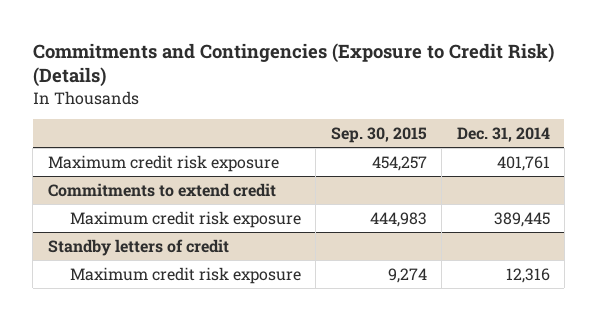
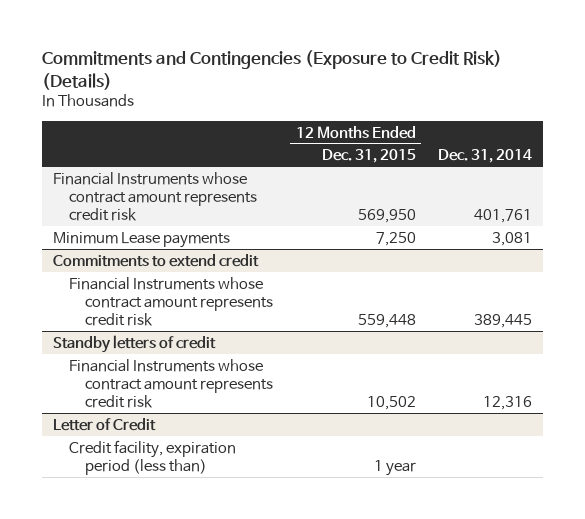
- | Sep. 30, 2015 | Dec. 31, 2014
+ | 12 Months Ended Dec. 31, 2015 | Dec. 31, 2014
- Maximum credit risk exposure | 454,257 | 401,761
+ Financial Instruments whose contract amount represents credit risk | 569,950 | 401,761
+ Minimum Lease payments | 7,250 | 3,081
@ Commitments to extend credit
- Maximum credit risk exposure | 444,983 | 389,445
+ Financial Instruments whose contract amount represents credit risk | 559,448 | 389,445
@ Standby letters of credit
- Maximum credit risk exposure | 9,274 | 12,316
+ Financial Instruments whose contract amount represents credit risk | 10,502 | 12,316
+ Letter of Credit
+ Credit facility, expiration period (less than) | 1 year |

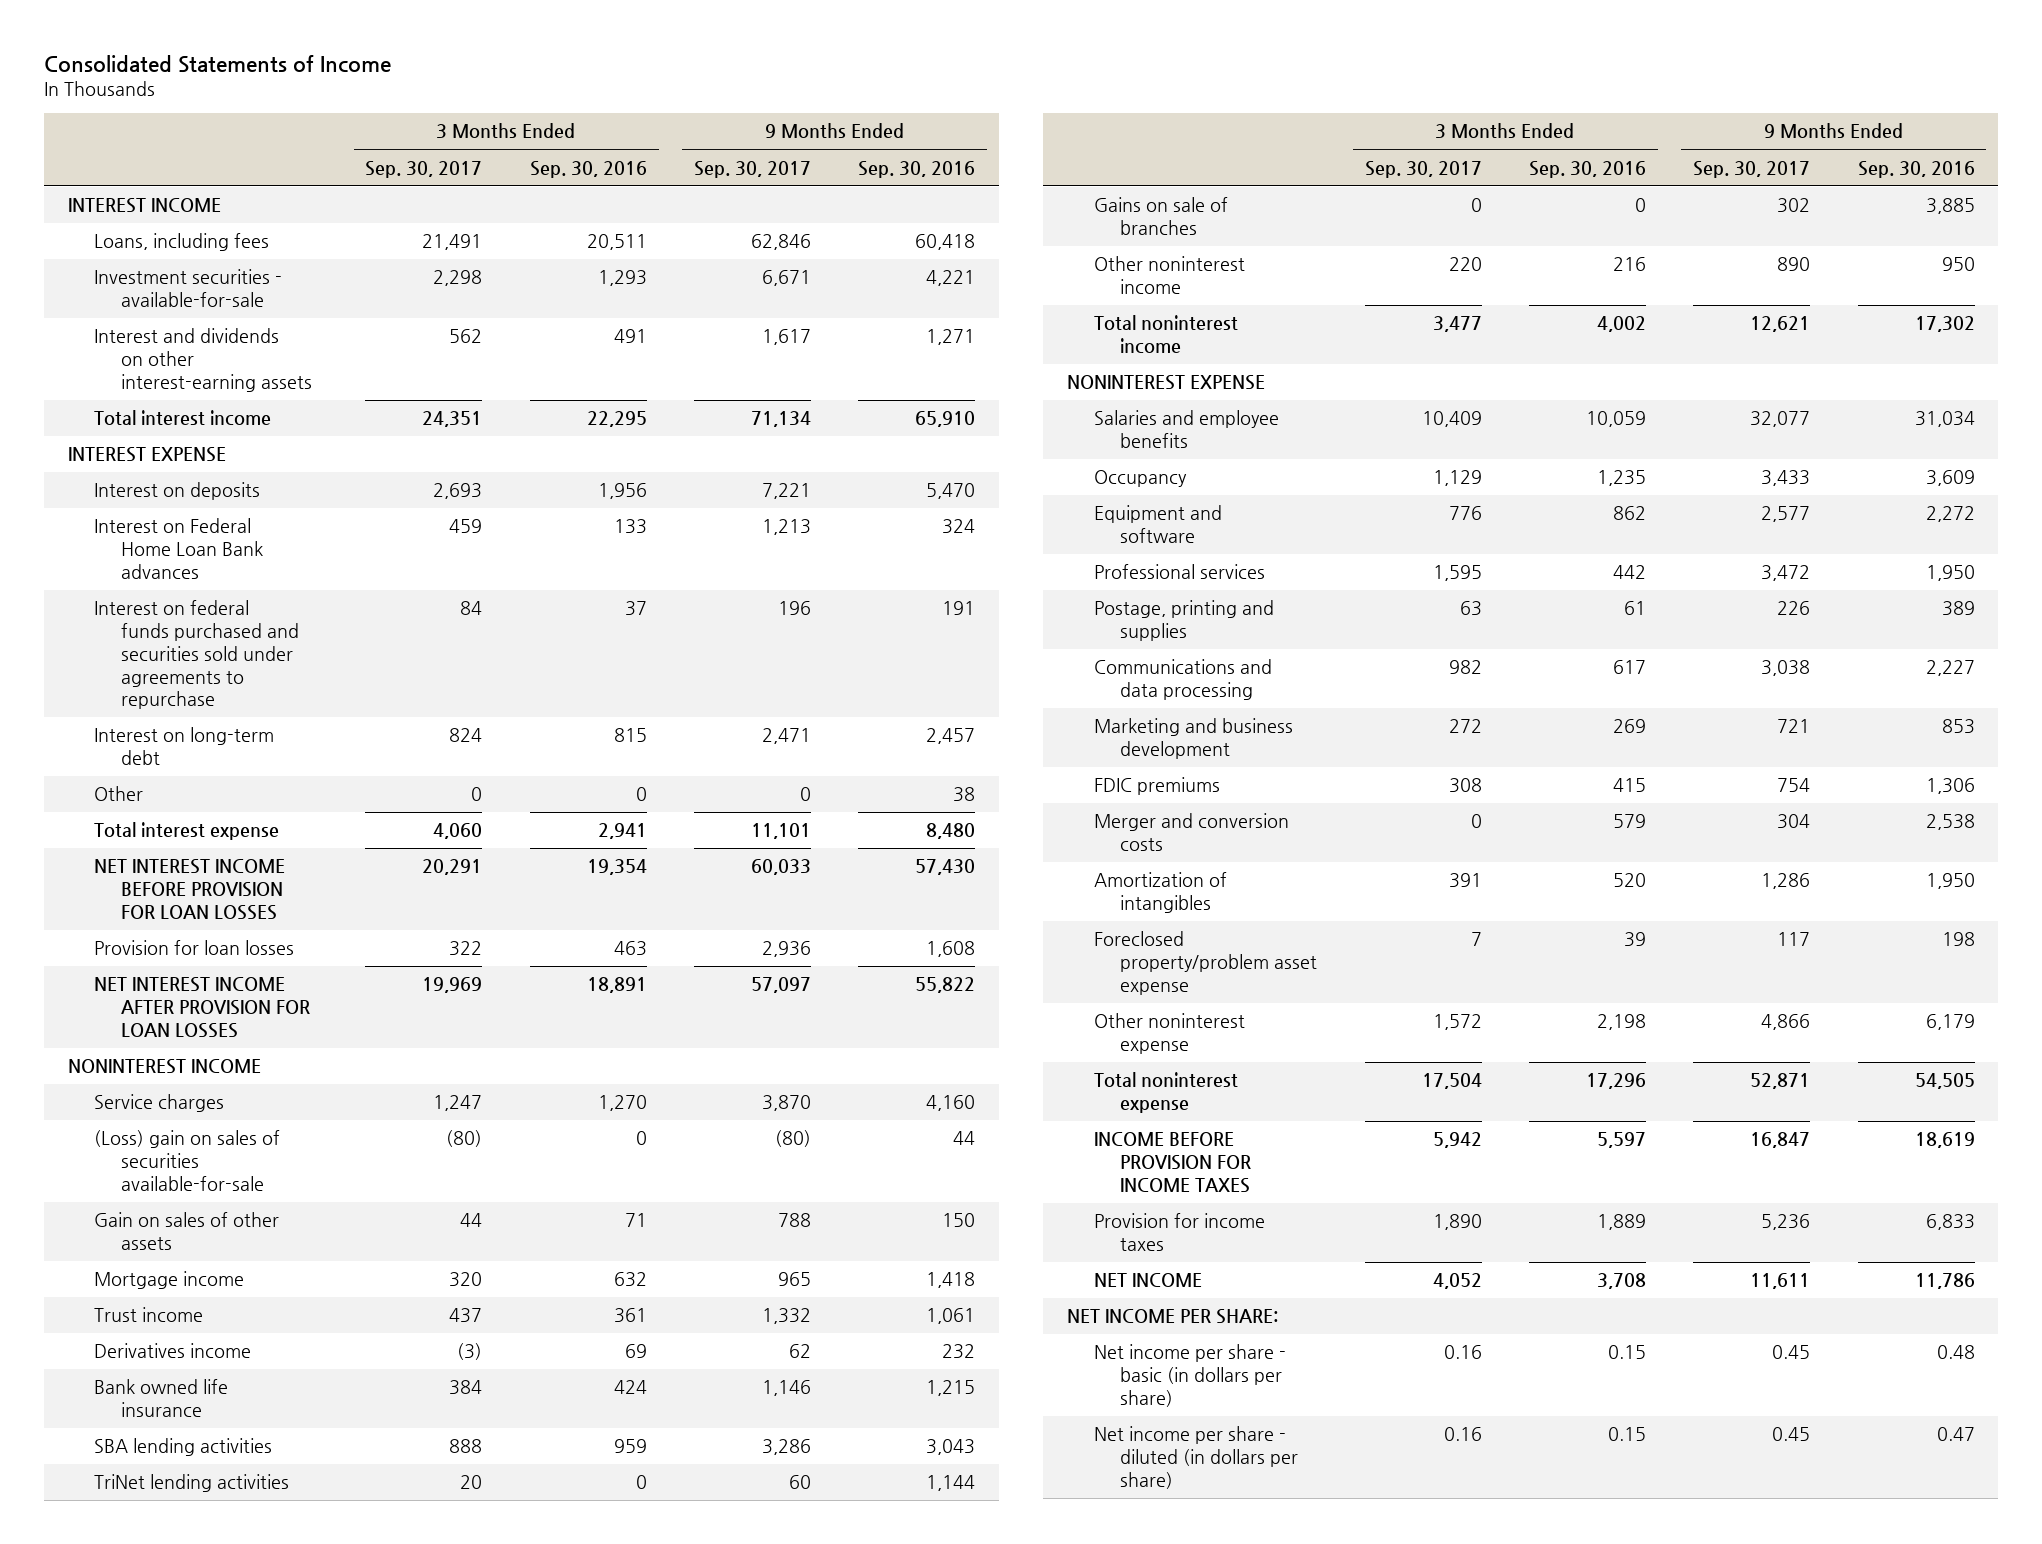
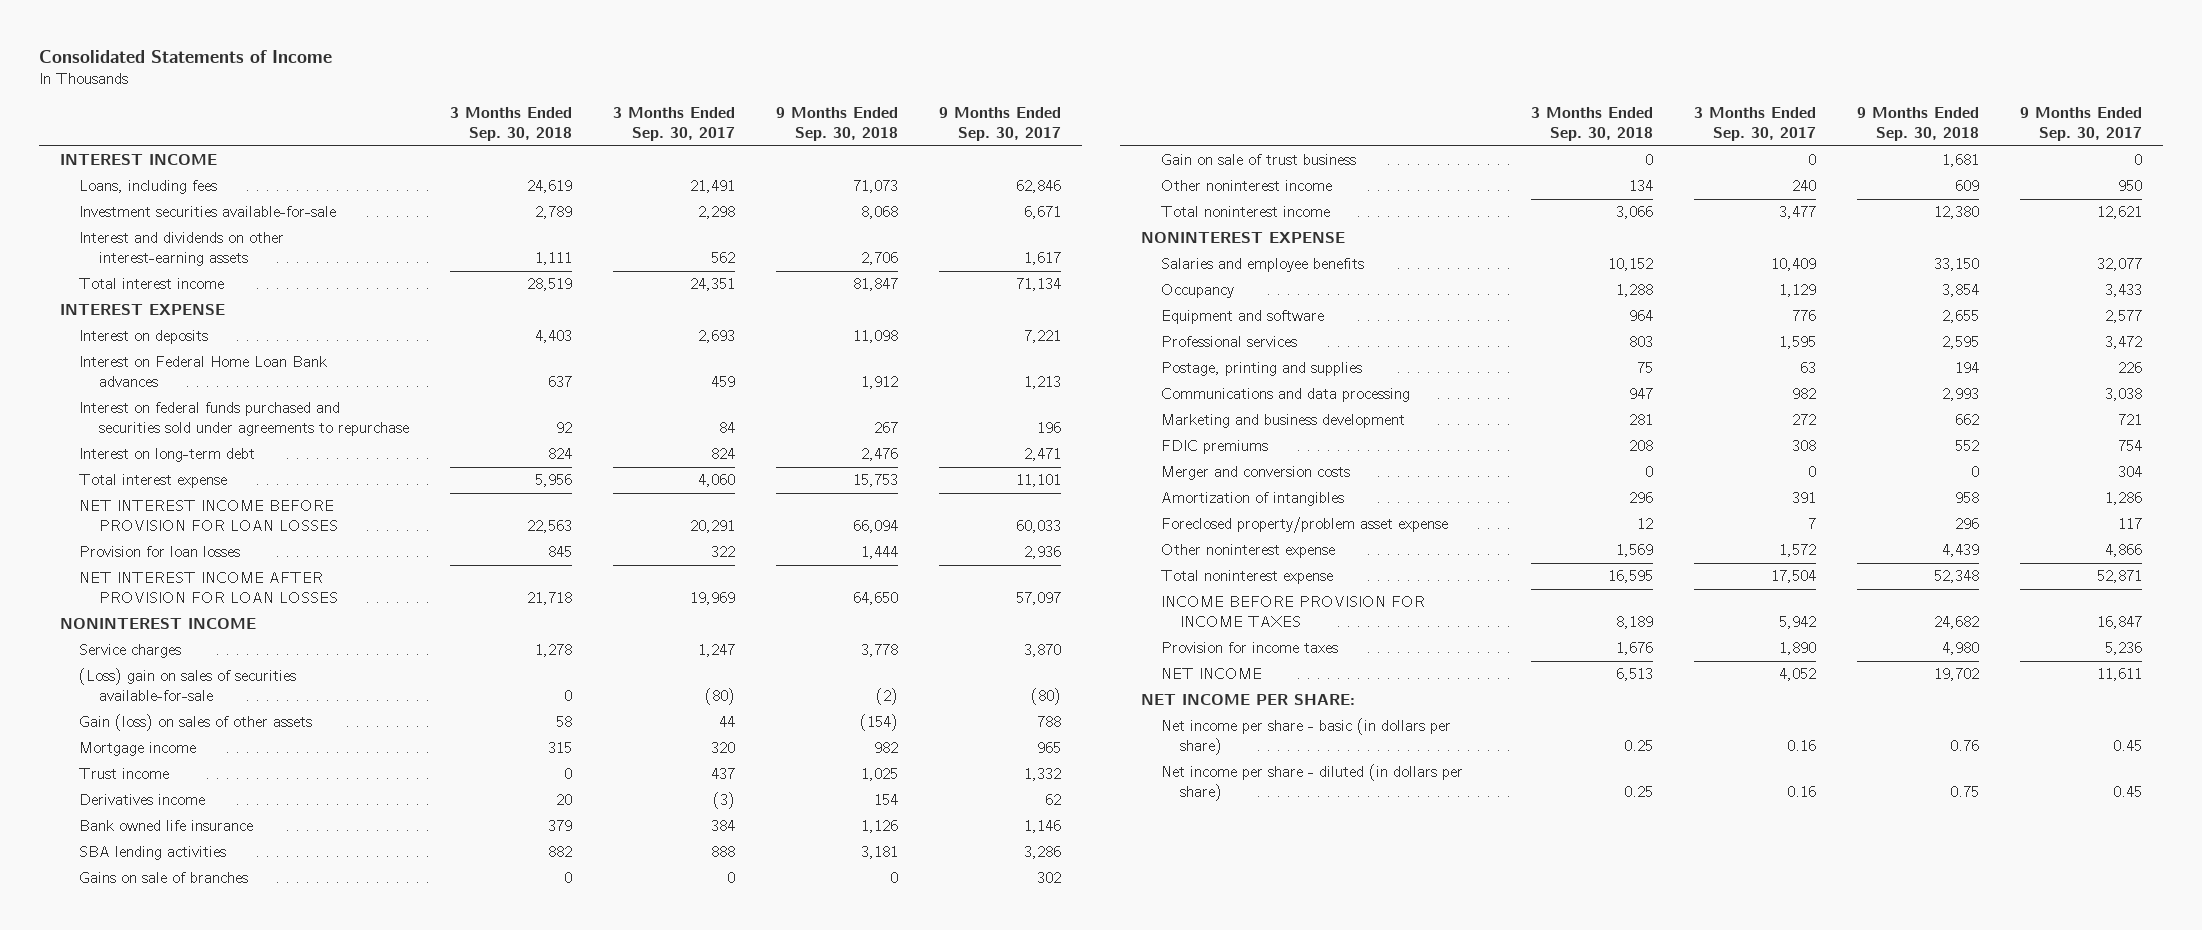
- | 3 Months Ended Sep. 30, 2017 | 3 Months Ended Sep. 30, 2016 | 9 Months Ended Sep. 30, 2017 | 9 Months Ended Sep. 30, 2016
+ | 3 Months Ended Sep. 30, 2018 | 3 Months Ended Sep. 30, 2017 | 9 Months Ended Sep. 30, 2018 | 9 Months Ended Sep. 30, 2017
- Investment securities - available-for-sale | 2,298 | 1,293 | 6,671 | 4,221
+ Investment securities available-for-sale | 2,789 | 2,298 | 8,068 | 6,671
- Other | 0 | 0 | 0 | 38
- Gain on sales of other assets | 44 | 71 | 788 | 150
+ Gain (loss) on sales of other assets | 58 | 44 | (154) | 788
- TriNet lending activities | 20 | 0 | 60 | 1,144
- Other noninterest income | 220 | 216 | 890 | 950
+ Gain on sale of trust business | 0 | 0 | 1,681 | 0
+ Other noninterest income | 134 | 240 | 609 | 950

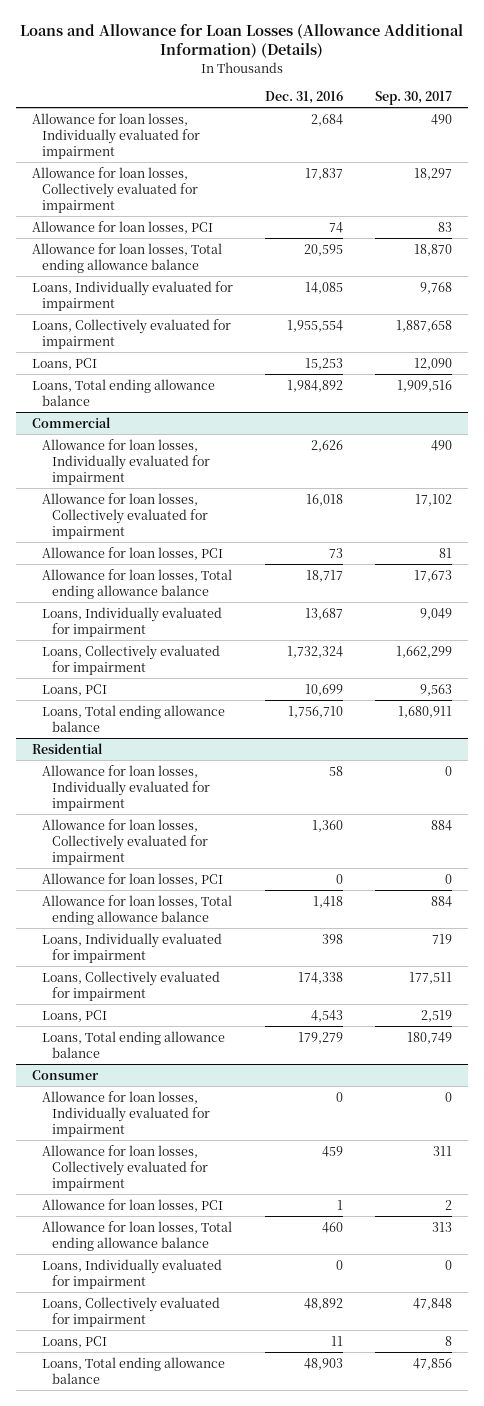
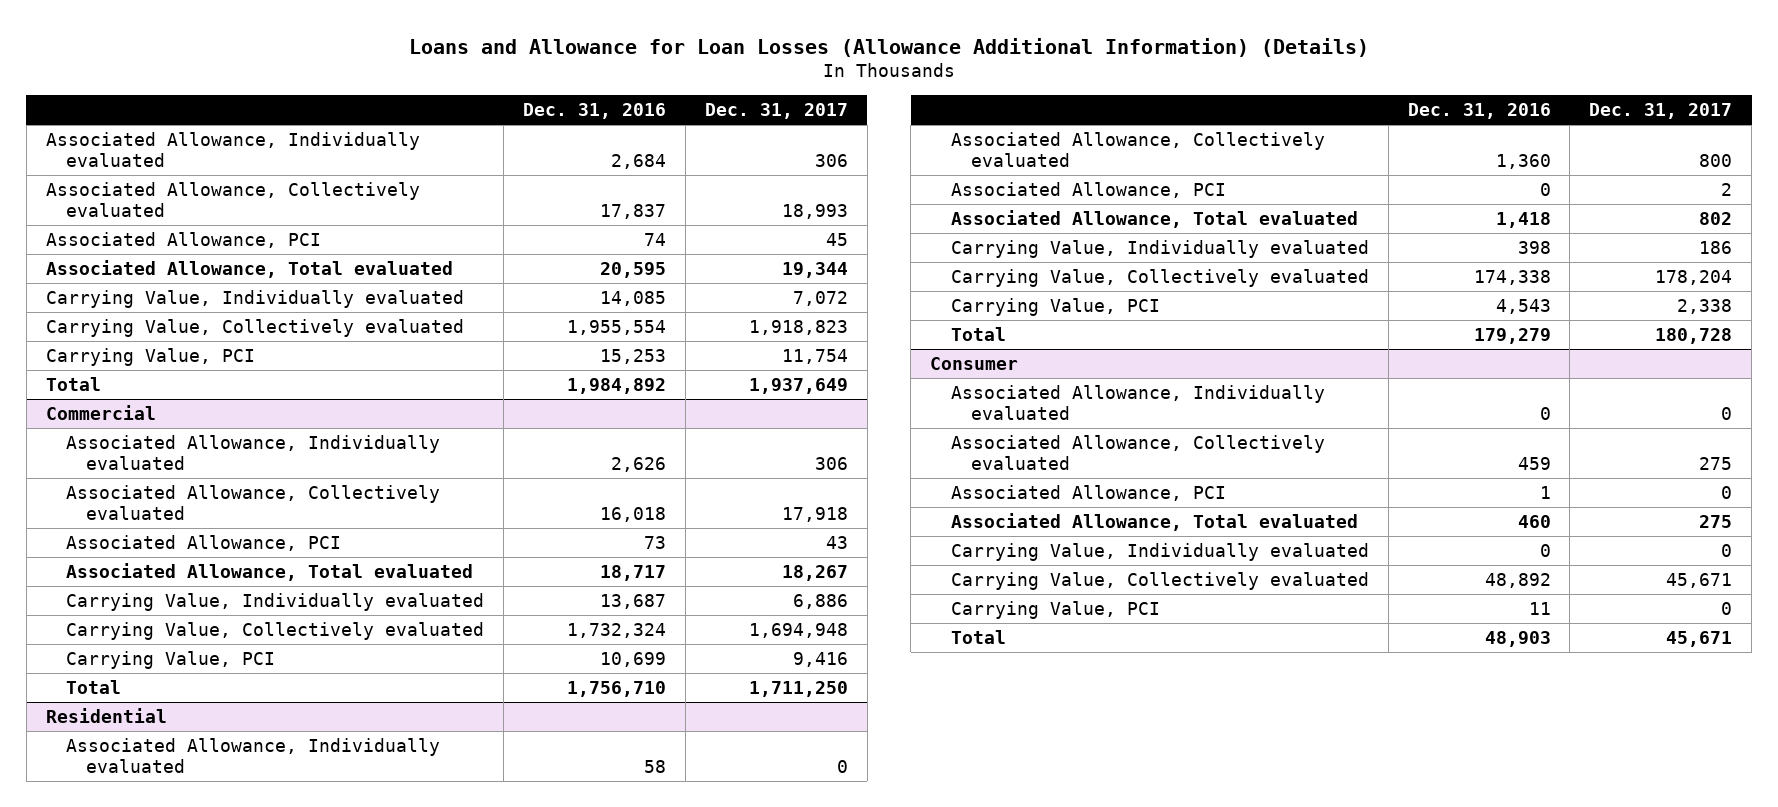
- | Dec. 31, 2016 | Sep. 30, 2017
+ | Dec. 31, 2016 | Dec. 31, 2017
- Allowance for loan losses, Individually evaluated for impairment | 2,684 | 490
- Allowance for loan losses, Collectively evaluated for impairment | 17,837 | 18,297
- Allowance for loan losses, PCI | 74 | 83
- Allowance for loan losses, Total ending allowance balance | 20,595 | 18,870
- Loans, Individually evaluated for impairment | 14,085 | 9,768
- Loans, Collectively evaluated for impairment | 1,955,554 | 1,887,658
- Loans, PCI | 15,253 | 12,090
- Loans, Total ending allowance balance | 1,984,892 | 1,909,516
+ Associated Allowance, Individually evaluated | 2,684 | 306
+ Associated Allowance, Collectively evaluated | 17,837 | 18,993
+ Associated Allowance, PCI | 74 | 45
+ Associated Allowance, Total evaluated | 20,595 | 19,344
+ Carrying Value, Individually evaluated | 14,085 | 7,072
+ Carrying Value, Collectively evaluated | 1,955,554 | 1,918,823
+ Carrying Value, PCI | 15,253 | 11,754
+ Total | 1,984,892 | 1,937,649
@ Commercial
- Allowance for loan losses, Individually evaluated for impairment | 2,626 | 490
- Allowance for loan losses, Collectively evaluated for impairment | 16,018 | 17,102
- Allowance for loan losses, PCI | 73 | 81
- Allowance for loan losses, Total ending allowance balance | 18,717 | 17,673
- Loans, Individually evaluated for impairment | 13,687 | 9,049
- Loans, Collectively evaluated for impairment | 1,732,324 | 1,662,299
- Loans, PCI | 10,699 | 9,563
- Loans, Total ending allowance balance | 1,756,710 | 1,680,911
+ Associated Allowance, Individually evaluated | 2,626 | 306
+ Associated Allowance, Collectively evaluated | 16,018 | 17,918
+ Associated Allowance, PCI | 73 | 43
+ Associated Allowance, Total evaluated | 18,717 | 18,267
+ Carrying Value, Individually evaluated | 13,687 | 6,886
+ Carrying Value, Collectively evaluated | 1,732,324 | 1,694,948
+ Carrying Value, PCI | 10,699 | 9,416
+ Total | 1,756,710 | 1,711,250
@ Residential
- Allowance for loan losses, Individually evaluated for impairment | 58 | 0
- Allowance for loan losses, Collectively evaluated for impairment | 1,360 | 884
- Allowance for loan losses, PCI | 0 | 0
- Allowance for loan losses, Total ending allowance balance | 1,418 | 884
- Loans, Individually evaluated for impairment | 398 | 719
- Loans, Collectively evaluated for impairment | 174,338 | 177,511
- Loans, PCI | 4,543 | 2,519
- Loans, Total ending allowance balance | 179,279 | 180,749
+ Associated Allowance, Individually evaluated | 58 | 0
+ Associated Allowance, Collectively evaluated | 1,360 | 800
+ Associated Allowance, PCI | 0 | 2
+ Associated Allowance, Total evaluated | 1,418 | 802
+ Carrying Value, Individually evaluated | 398 | 186
+ Carrying Value, Collectively evaluated | 174,338 | 178,204
+ Carrying Value, PCI | 4,543 | 2,338
+ Total | 179,279 | 180,728
@ Consumer
- Allowance for loan losses, Individually evaluated for impairment | 0 | 0
- Allowance for loan losses, Collectively evaluated for impairment | 459 | 311
- Allowance for loan losses, PCI | 1 | 2
- Allowance for loan losses, Total ending allowance balance | 460 | 313
- Loans, Individually evaluated for impairment | 0 | 0
- Loans, Collectively evaluated for impairment | 48,892 | 47,848
- Loans, PCI | 11 | 8
- Loans, Total ending allowance balance | 48,903 | 47,856
+ Associated Allowance, Individually evaluated | 0 | 0
+ Associated Allowance, Collectively evaluated | 459 | 275
+ Associated Allowance, PCI | 1 | 0
+ Associated Allowance, Total evaluated | 460 | 275
+ Carrying Value, Individually evaluated | 0 | 0
+ Carrying Value, Collectively evaluated | 48,892 | 45,671
+ Carrying Value, PCI | 11 | 0
+ Total | 48,903 | 45,671

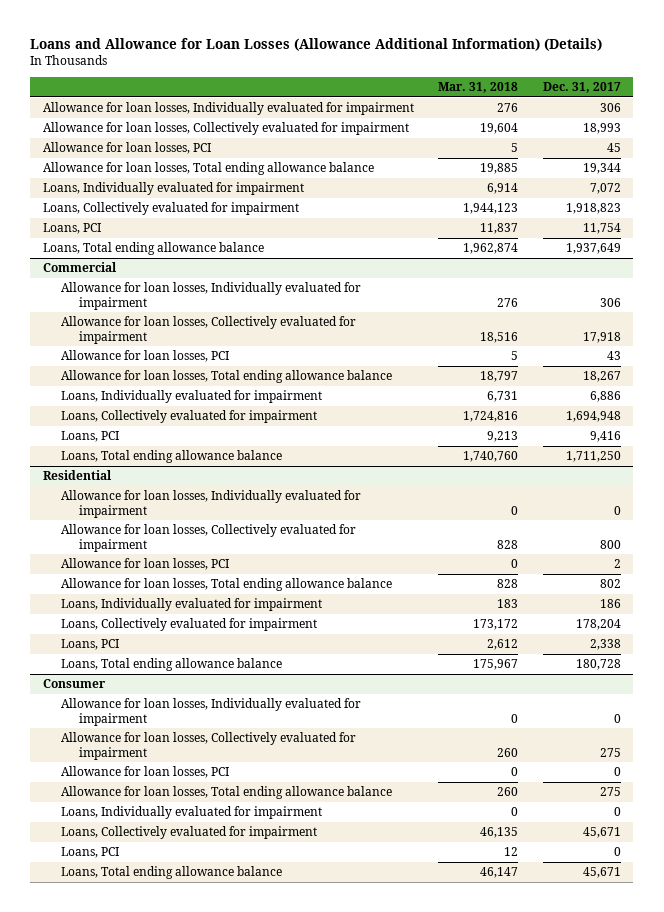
- | Dec. 31, 2016 | Dec. 31, 2017
+ | Mar. 31, 2018 | Dec. 31, 2017
- Associated Allowance, Individually evaluated | 2,684 | 306
- Associated Allowance, Collectively evaluated | 17,837 | 18,993
- Associated Allowance, PCI | 74 | 45
- Associated Allowance, Total evaluated | 20,595 | 19,344
- Carrying Value, Individually evaluated | 14,085 | 7,072
- Carrying Value, Collectively evaluated | 1,955,554 | 1,918,823
- Carrying Value, PCI | 15,253 | 11,754
- Total | 1,984,892 | 1,937,649
+ Allowance for loan losses, Individually evaluated for impairment | 276 | 306
+ Allowance for loan losses, Collectively evaluated for impairment | 19,604 | 18,993
+ Allowance for loan losses, PCI | 5 | 45
+ Allowance for loan losses, Total ending allowance balance | 19,885 | 19,344
+ Loans, Individually evaluated for impairment | 6,914 | 7,072
+ Loans, Collectively evaluated for impairment | 1,944,123 | 1,918,823
+ Loans, PCI | 11,837 | 11,754
+ Loans, Total ending allowance balance | 1,962,874 | 1,937,649
@ Commercial
- Associated Allowance, Individually evaluated | 2,626 | 306
- Associated Allowance, Collectively evaluated | 16,018 | 17,918
- Associated Allowance, PCI | 73 | 43
- Associated Allowance, Total evaluated | 18,717 | 18,267
- Carrying Value, Individually evaluated | 13,687 | 6,886
- Carrying Value, Collectively evaluated | 1,732,324 | 1,694,948
- Carrying Value, PCI | 10,699 | 9,416
- Total | 1,756,710 | 1,711,250
+ Allowance for loan losses, Individually evaluated for impairment | 276 | 306
+ Allowance for loan losses, Collectively evaluated for impairment | 18,516 | 17,918
+ Allowance for loan losses, PCI | 5 | 43
+ Allowance for loan losses, Total ending allowance balance | 18,797 | 18,267
+ Loans, Individually evaluated for impairment | 6,731 | 6,886
+ Loans, Collectively evaluated for impairment | 1,724,816 | 1,694,948
+ Loans, PCI | 9,213 | 9,416
+ Loans, Total ending allowance balance | 1,740,760 | 1,711,250
@ Residential
- Associated Allowance, Individually evaluated | 58 | 0
- Associated Allowance, Collectively evaluated | 1,360 | 800
- Associated Allowance, PCI | 0 | 2
- Associated Allowance, Total evaluated | 1,418 | 802
- Carrying Value, Individually evaluated | 398 | 186
- Carrying Value, Collectively evaluated | 174,338 | 178,204
- Carrying Value, PCI | 4,543 | 2,338
- Total | 179,279 | 180,728
+ Allowance for loan losses, Individually evaluated for impairment | 0 | 0
+ Allowance for loan losses, Collectively evaluated for impairment | 828 | 800
+ Allowance for loan losses, PCI | 0 | 2
+ Allowance for loan losses, Total ending allowance balance | 828 | 802
+ Loans, Individually evaluated for impairment | 183 | 186
+ Loans, Collectively evaluated for impairment | 173,172 | 178,204
+ Loans, PCI | 2,612 | 2,338
+ Loans, Total ending allowance balance | 175,967 | 180,728
@ Consumer
- Associated Allowance, Individually evaluated | 0 | 0
- Associated Allowance, Collectively evaluated | 459 | 275
- Associated Allowance, PCI | 1 | 0
- Associated Allowance, Total evaluated | 460 | 275
- Carrying Value, Individually evaluated | 0 | 0
- Carrying Value, Collectively evaluated | 48,892 | 45,671
- Carrying Value, PCI | 11 | 0
- Total | 48,903 | 45,671
+ Allowance for loan losses, Individually evaluated for impairment | 0 | 0
+ Allowance for loan losses, Collectively evaluated for impairment | 260 | 275
+ Allowance for loan losses, PCI | 0 | 0
+ Allowance for loan losses, Total ending allowance balance | 260 | 275
+ Loans, Individually evaluated for impairment | 0 | 0
+ Loans, Collectively evaluated for impairment | 46,135 | 45,671
+ Loans, PCI | 12 | 0
+ Loans, Total ending allowance balance | 46,147 | 45,671

